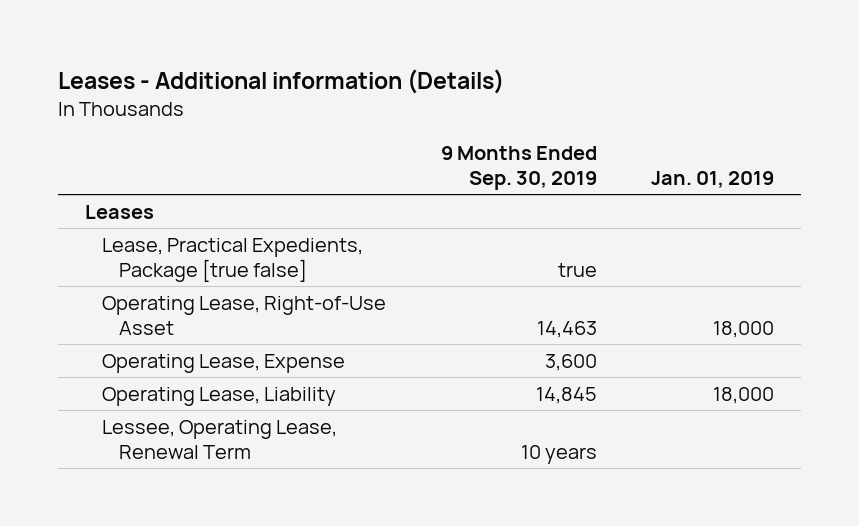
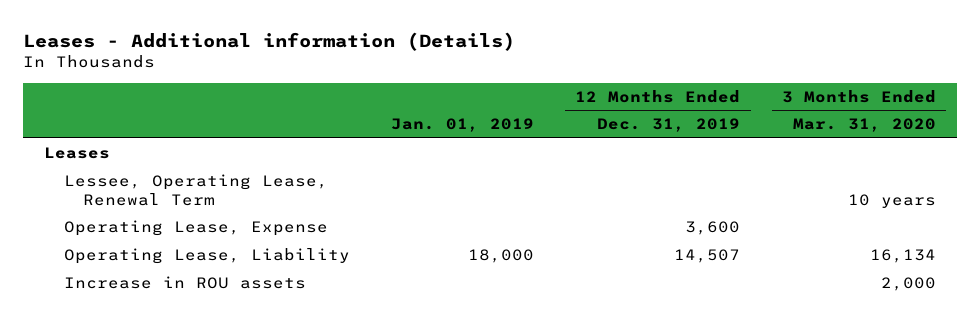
- | 9 Months Ended Sep. 30, 2019 | Jan. 01, 2019
+ | Jan. 01, 2019 | 12 Months Ended Dec. 31, 2019 | 3 Months Ended Mar. 31, 2020
- Lease, Practical Expedients, Package [true false] | true |
- Operating Lease, Right-of-Use Asset | 14,463 | 18,000
moved up: Lessee, Operating Lease, Renewal Term | | | 10 years
+ Increase in ROU assets | | | 2,000

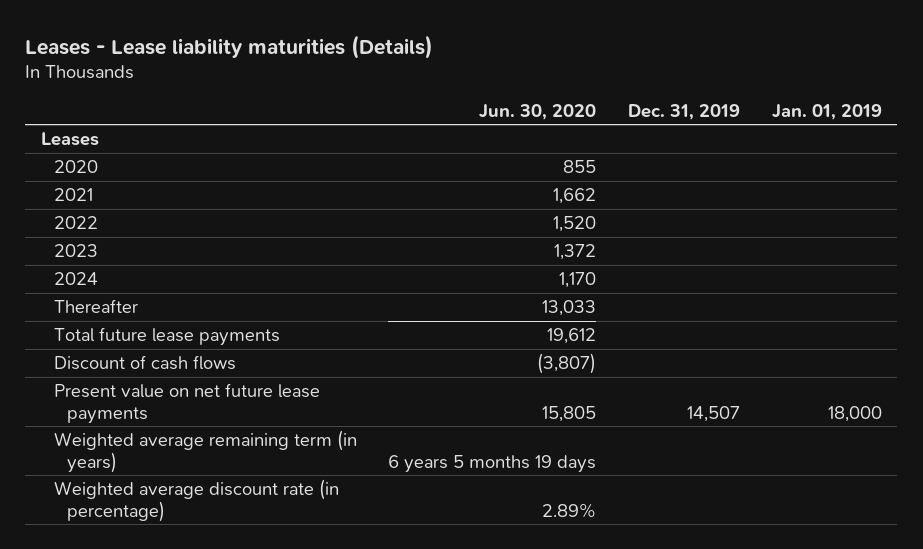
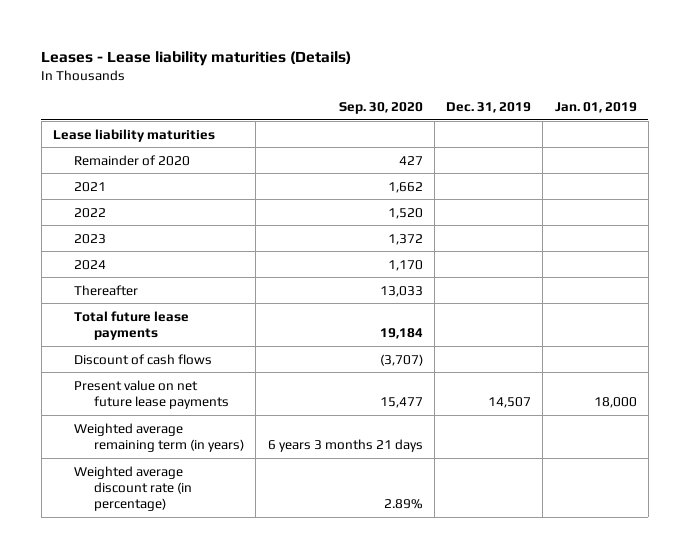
- | Jun. 30, 2020 | Dec. 31, 2019 | Jan. 01, 2019
+ | Sep. 30, 2020 | Dec. 31, 2019 | Jan. 01, 2019
- Leases
- 2020 | 855 | |
+ Lease liability maturities
+ Remainder of 2020 | 427 | |

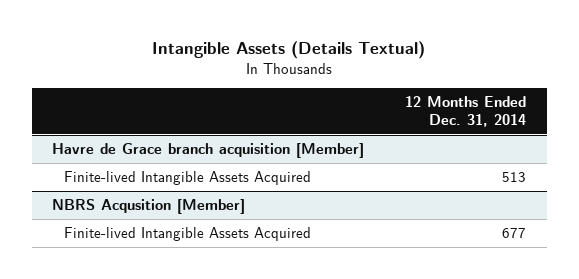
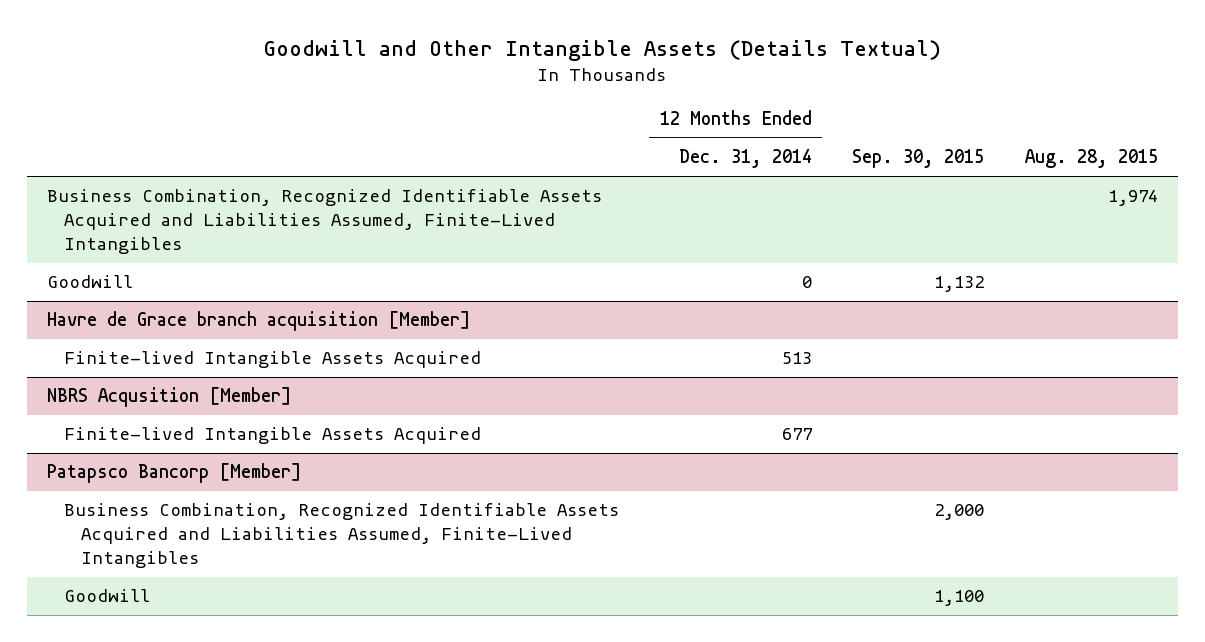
- Intangible Assets (Details Textual)
+ Goodwill and Other Intangible Assets (Details Textual)
- | 12 Months Ended Dec. 31, 2014
+ | 12 Months Ended Dec. 31, 2014 | Sep. 30, 2015 | Aug. 28, 2015
+ Business Combination, Recognized Identifiable Assets Acquired and Liabilities Assumed, Finite-Lived Intangibles | | | 1,974
+ Goodwill | 0 | 1,132 |
+ Patapsco Bancorp [Member]
+ Business Combination, Recognized Identifiable Assets Acquired and Liabilities Assumed, Finite-Lived Intangibles | | 2,000 |
+ Goodwill | | 1,100 |

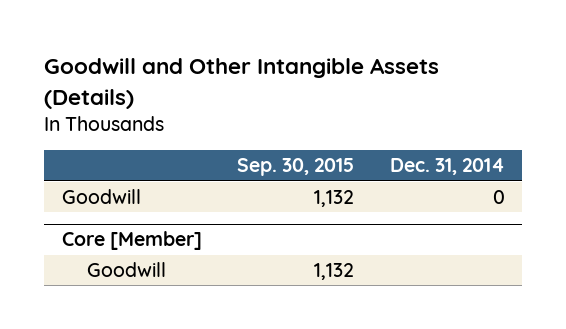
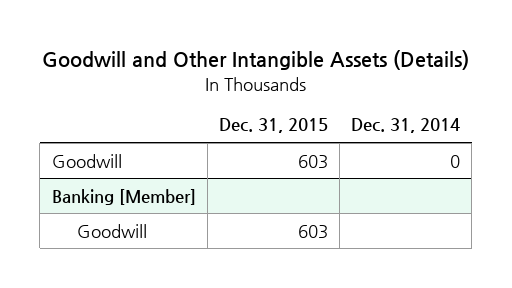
- | Sep. 30, 2015 | Dec. 31, 2014
+ | Dec. 31, 2015 | Dec. 31, 2014
- Core [Member]
+ Banking [Member]

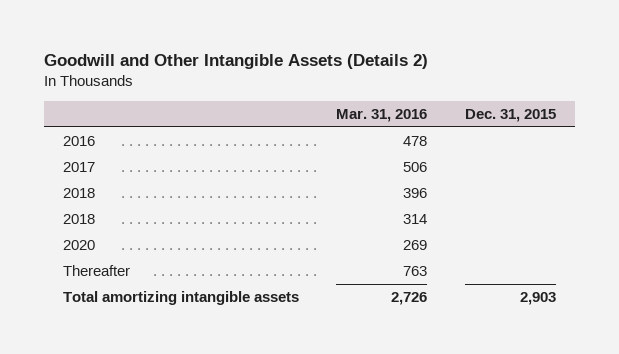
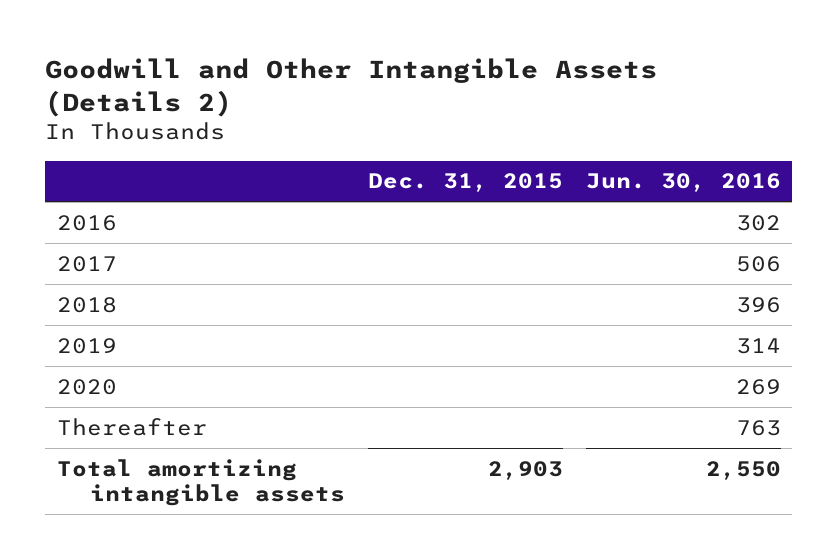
- | Mar. 31, 2016 | Dec. 31, 2015
+ | Dec. 31, 2015 | Jun. 30, 2016
- 2018 | 314 |
+ 2019 | | 314

